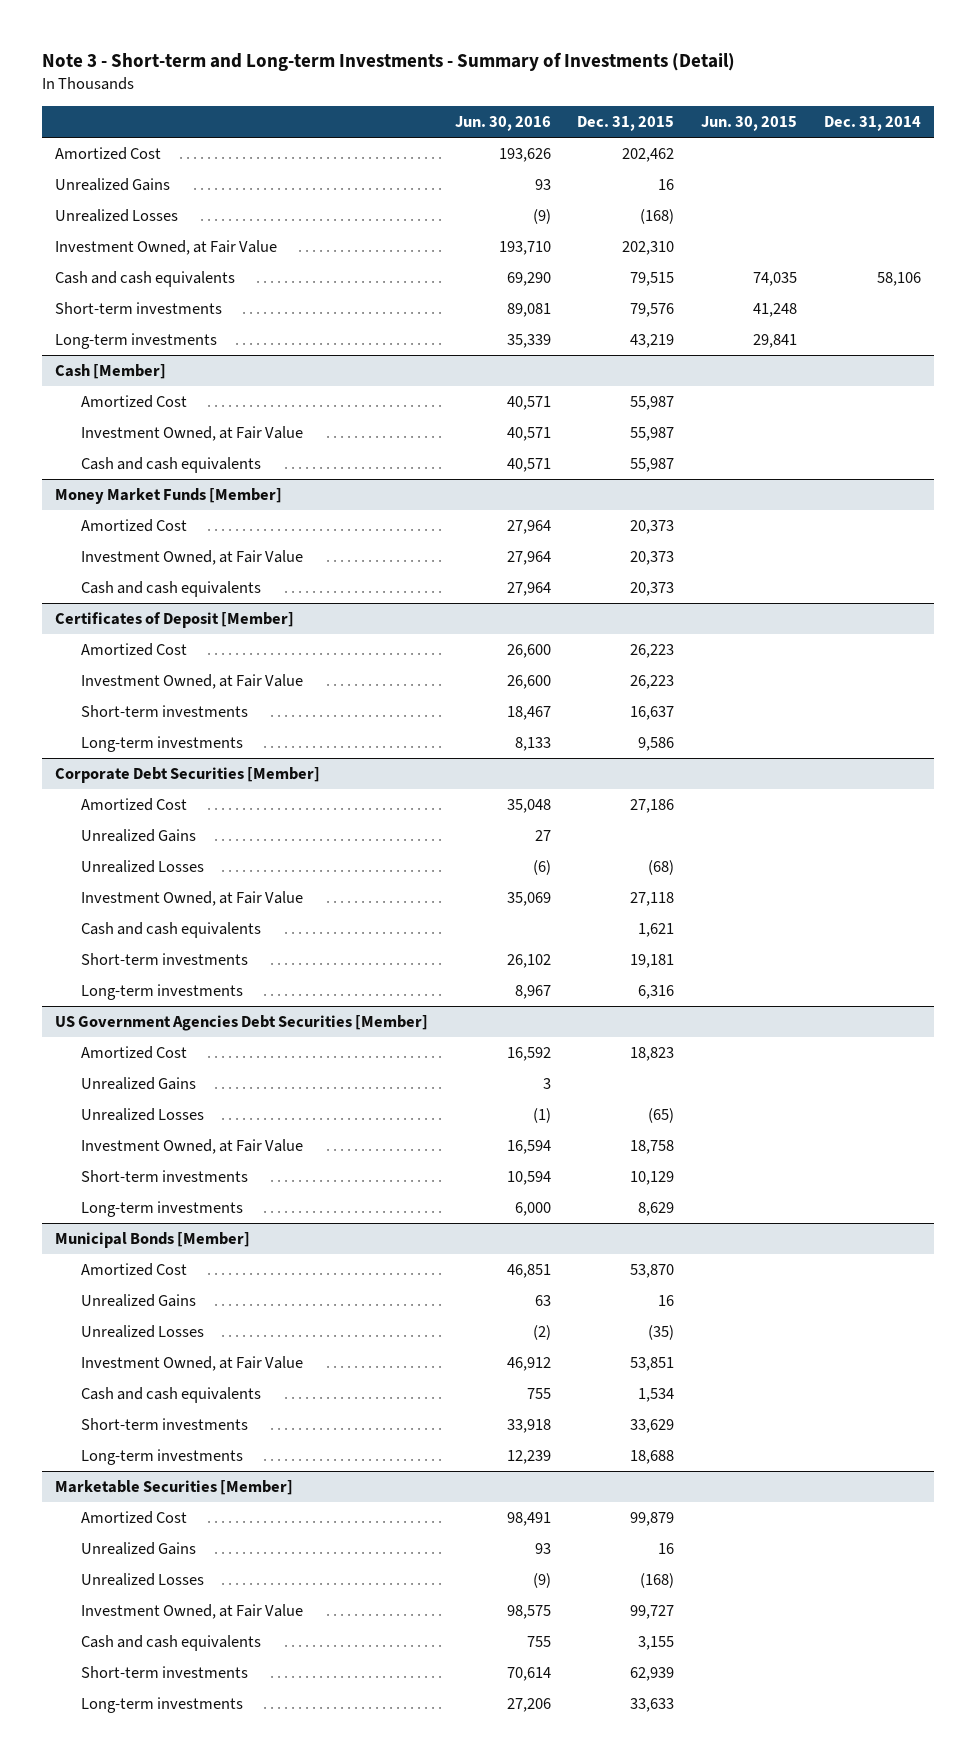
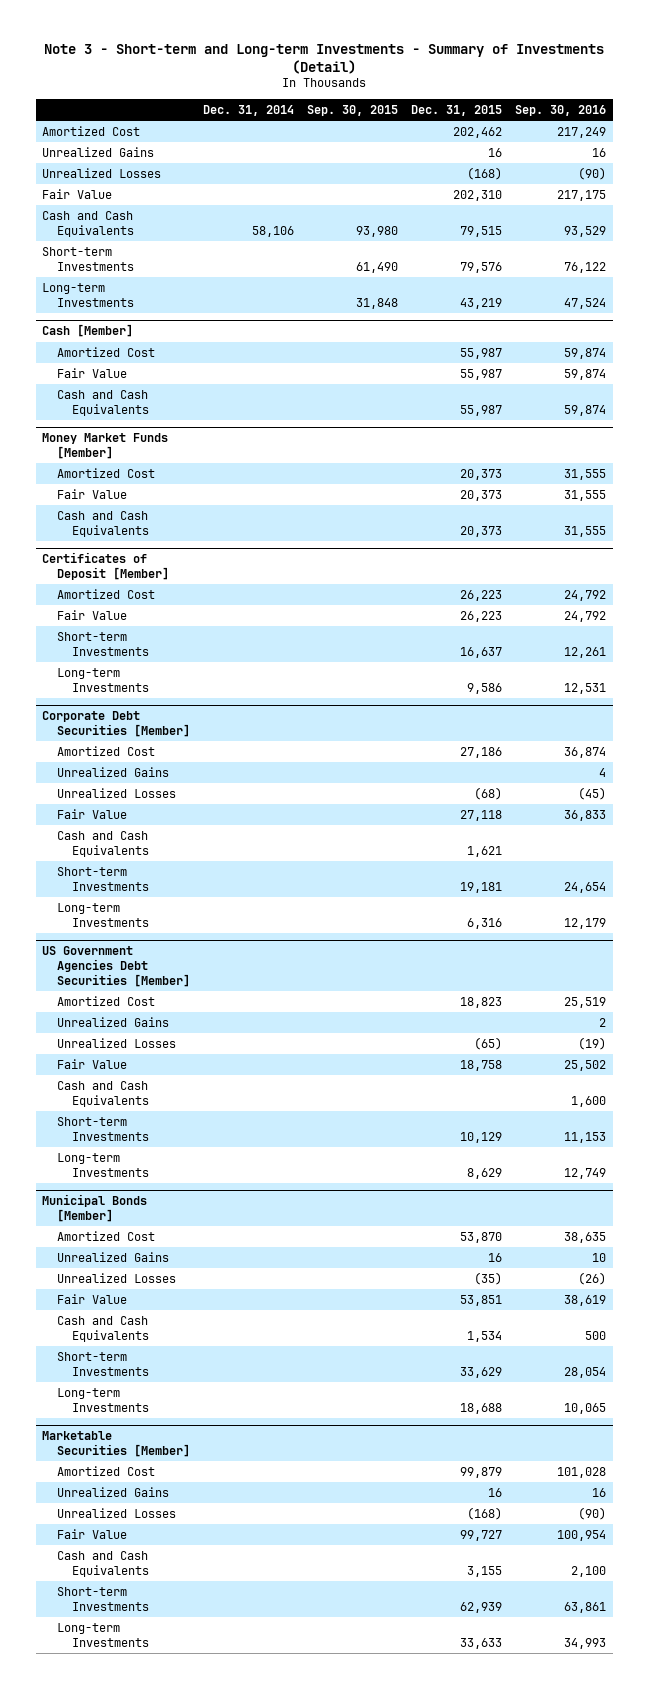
- | Jun. 30, 2016 | Dec. 31, 2015 | Jun. 30, 2015 | Dec. 31, 2014
+ | Dec. 31, 2014 | Sep. 30, 2015 | Dec. 31, 2015 | Sep. 30, 2016
- Investment Owned, at Fair Value | 193,710 | 202,310 | |
- Cash and cash equivalents | 69,290 | 79,515 | 74,035 | 58,106
- Short-term investments | 89,081 | 79,576 | 41,248 |
- Long-term investments | 35,339 | 43,219 | 29,841 |
+ Fair Value | | | 202,310 | 217,175
+ Cash and Cash Equivalents | 58,106 | 93,980 | 79,515 | 93,529
+ Short-term Investments | | 61,490 | 79,576 | 76,122
+ Long-term Investments | | 31,848 | 43,219 | 47,524
@ Cash [Member]
- Investment Owned, at Fair Value | 40,571 | 55,987 | |
- Cash and cash equivalents | 40,571 | 55,987 | |
+ Fair Value | | | 55,987 | 59,874
+ Cash and Cash Equivalents | | | 55,987 | 59,874
@ Money Market Funds [Member]
- Investment Owned, at Fair Value | 27,964 | 20,373 | |
- Cash and cash equivalents | 27,964 | 20,373 | |
+ Fair Value | | | 20,373 | 31,555
+ Cash and Cash Equivalents | | | 20,373 | 31,555
@ Certificates of Deposit [Member]
- Investment Owned, at Fair Value | 26,600 | 26,223 | |
- Short-term investments | 18,467 | 16,637 | |
- Long-term investments | 8,133 | 9,586 | |
+ Fair Value | | | 26,223 | 24,792
+ Short-term Investments | | | 16,637 | 12,261
+ Long-term Investments | | | 9,586 | 12,531
@ Corporate Debt Securities [Member]
- Investment Owned, at Fair Value | 35,069 | 27,118 | |
- Cash and cash equivalents | | 1,621 | |
- Short-term investments | 26,102 | 19,181 | |
- Long-term investments | 8,967 | 6,316 | |
+ Fair Value | | | 27,118 | 36,833
+ Cash and Cash Equivalents | | | 1,621 |
+ Short-term Investments | | | 19,181 | 24,654
+ Long-term Investments | | | 6,316 | 12,179
@ US Government Agencies Debt Securities [Member]
- Investment Owned, at Fair Value | 16,594 | 18,758 | |
- Short-term investments | 10,594 | 10,129 | |
- Long-term investments | 6,000 | 8,629 | |
+ Fair Value | | | 18,758 | 25,502
+ Cash and Cash Equivalents | | | | 1,600
+ Short-term Investments | | | 10,129 | 11,153
+ Long-term Investments | | | 8,629 | 12,749
@ Municipal Bonds [Member]
- Investment Owned, at Fair Value | 46,912 | 53,851 | |
- Cash and cash equivalents | 755 | 1,534 | |
- Short-term investments | 33,918 | 33,629 | |
- Long-term investments | 12,239 | 18,688 | |
+ Fair Value | | | 53,851 | 38,619
+ Cash and Cash Equivalents | | | 1,534 | 500
+ Short-term Investments | | | 33,629 | 28,054
+ Long-term Investments | | | 18,688 | 10,065
@ Marketable Securities [Member]
- Investment Owned, at Fair Value | 98,575 | 99,727 | |
- Cash and cash equivalents | 755 | 3,155 | |
- Short-term investments | 70,614 | 62,939 | |
- Long-term investments | 27,206 | 33,633 | |
+ Fair Value | | | 99,727 | 100,954
+ Cash and Cash Equivalents | | | 3,155 | 2,100
+ Short-term Investments | | | 62,939 | 63,861
+ Long-term Investments | | | 33,633 | 34,993

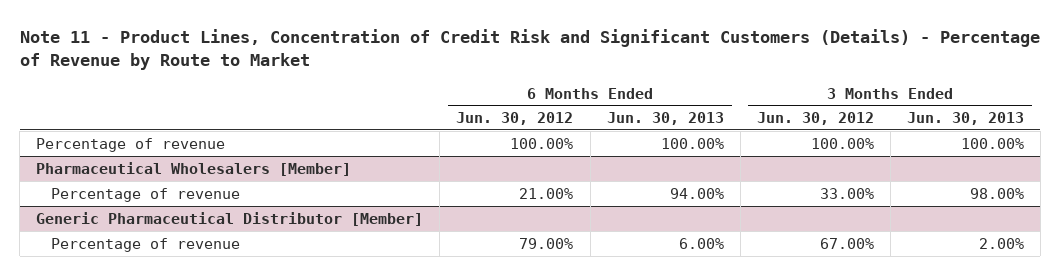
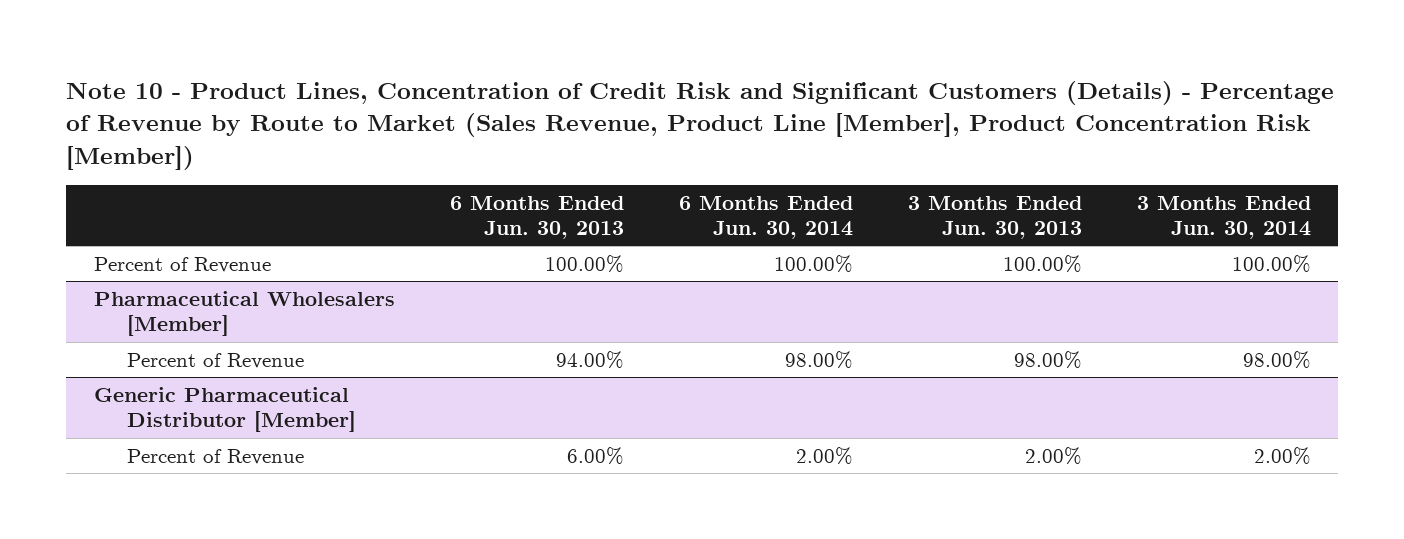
- Note 11 - Product Lines, Concentration of Credit Risk and Significant Customers (Details) - Percentage of Revenue by Route to Market
+ Note 10 - Product Lines, Concentration of Credit Risk and Significant Customers (Details) - Percentage of Revenue by Route to Market (Sales Revenue, Product Line [Member], Product Concentration Risk [Member])
- | 6 Months Ended Jun. 30, 2012 | 6 Months Ended Jun. 30, 2013 | 3 Months Ended Jun. 30, 2012 | 3 Months Ended Jun. 30, 2013
+ | 6 Months Ended Jun. 30, 2013 | 6 Months Ended Jun. 30, 2014 | 3 Months Ended Jun. 30, 2013 | 3 Months Ended Jun. 30, 2014
- Percentage of revenue | 100.00% | 100.00% | 100.00% | 100.00%
+ Percent of Revenue | 100.00% | 100.00% | 100.00% | 100.00%
@ Pharmaceutical Wholesalers [Member]
- Percentage of revenue | 21.00% | 94.00% | 33.00% | 98.00%
+ Percent of Revenue | 94.00% | 98.00% | 98.00% | 98.00%
@ Generic Pharmaceutical Distributor [Member]
- Percentage of revenue | 79.00% | 6.00% | 67.00% | 2.00%
+ Percent of Revenue | 6.00% | 2.00% | 2.00% | 2.00%

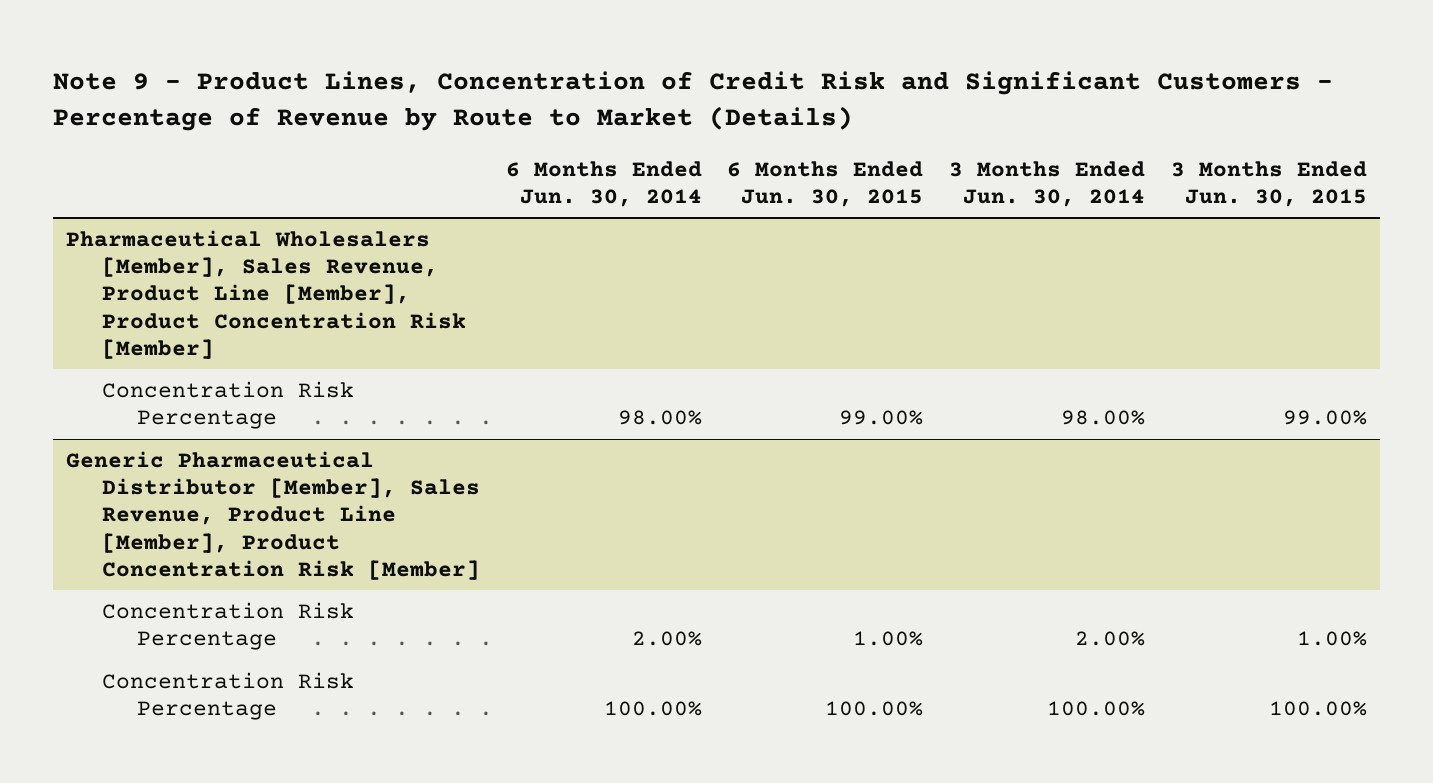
- Note 10 - Product Lines, Concentration of Credit Risk and Significant Customers (Details) - Percentage of Revenue by Route to Market (Sales Revenue, Product Line [Member], Product Concentration Risk [Member])
+ Note 9 - Product Lines, Concentration of Credit Risk and Significant Customers - Percentage of Revenue by Route to Market (Details)
- | 6 Months Ended Jun. 30, 2013 | 6 Months Ended Jun. 30, 2014 | 3 Months Ended Jun. 30, 2013 | 3 Months Ended Jun. 30, 2014
+ | 6 Months Ended Jun. 30, 2014 | 6 Months Ended Jun. 30, 2015 | 3 Months Ended Jun. 30, 2014 | 3 Months Ended Jun. 30, 2015
- Percent of Revenue | 100.00% | 100.00% | 100.00% | 100.00%
- Pharmaceutical Wholesalers [Member]
- Percent of Revenue | 94.00% | 98.00% | 98.00% | 98.00%
- Generic Pharmaceutical Distributor [Member]
- Percent of Revenue | 6.00% | 2.00% | 2.00% | 2.00%
+ Pharmaceutical Wholesalers [Member], Sales Revenue, Product Line [Member], Product Concentration Risk [Member]
+ Concentration Risk Percentage | 98.00% | 99.00% | 98.00% | 99.00%
+ Generic Pharmaceutical Distributor [Member], Sales Revenue, Product Line [Member], Product Concentration Risk [Member]
+ Concentration Risk Percentage | 2.00% | 1.00% | 2.00% | 1.00%
+ Concentration Risk Percentage | 100.00% | 100.00% | 100.00% | 100.00%

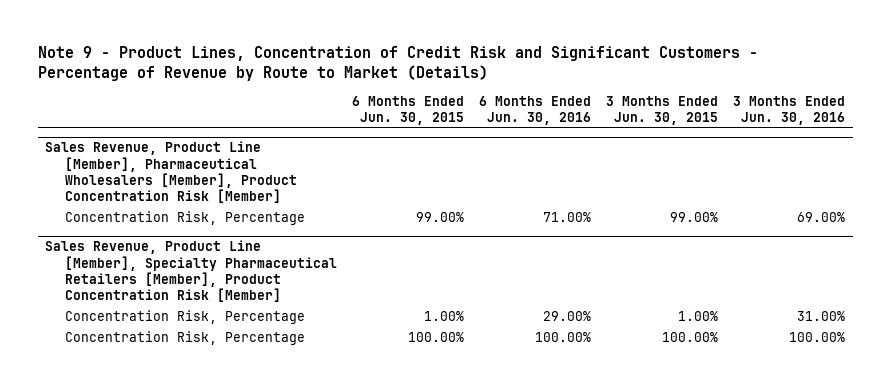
- | 6 Months Ended Jun. 30, 2014 | 6 Months Ended Jun. 30, 2015 | 3 Months Ended Jun. 30, 2014 | 3 Months Ended Jun. 30, 2015
+ | 6 Months Ended Jun. 30, 2015 | 6 Months Ended Jun. 30, 2016 | 3 Months Ended Jun. 30, 2015 | 3 Months Ended Jun. 30, 2016
- Pharmaceutical Wholesalers [Member], Sales Revenue, Product Line [Member], Product Concentration Risk [Member]
- Concentration Risk Percentage | 98.00% | 99.00% | 98.00% | 99.00%
- Generic Pharmaceutical Distributor [Member], Sales Revenue, Product Line [Member], Product Concentration Risk [Member]
- Concentration Risk Percentage | 2.00% | 1.00% | 2.00% | 1.00%
- Concentration Risk Percentage | 100.00% | 100.00% | 100.00% | 100.00%
+ Sales Revenue, Product Line [Member], Pharmaceutical Wholesalers [Member], Product Concentration Risk [Member]
+ Concentration Risk, Percentage | 99.00% | 71.00% | 99.00% | 69.00%
+ Sales Revenue, Product Line [Member], Specialty Pharmaceutical Retailers [Member], Product Concentration Risk [Member]
+ Concentration Risk, Percentage | 1.00% | 29.00% | 1.00% | 31.00%
+ Concentration Risk, Percentage | 100.00% | 100.00% | 100.00% | 100.00%

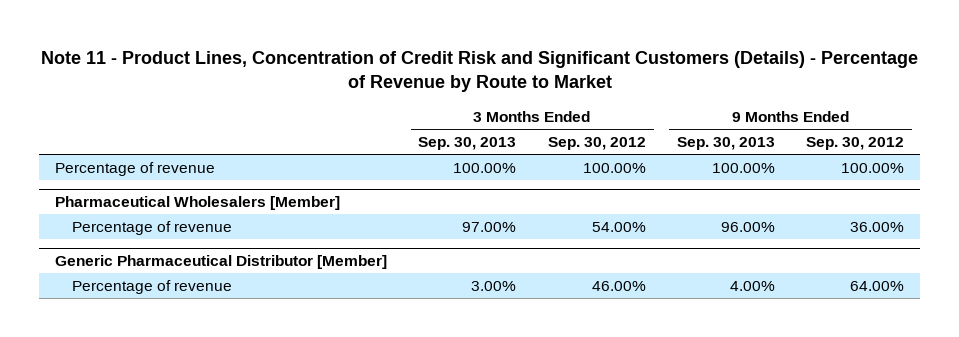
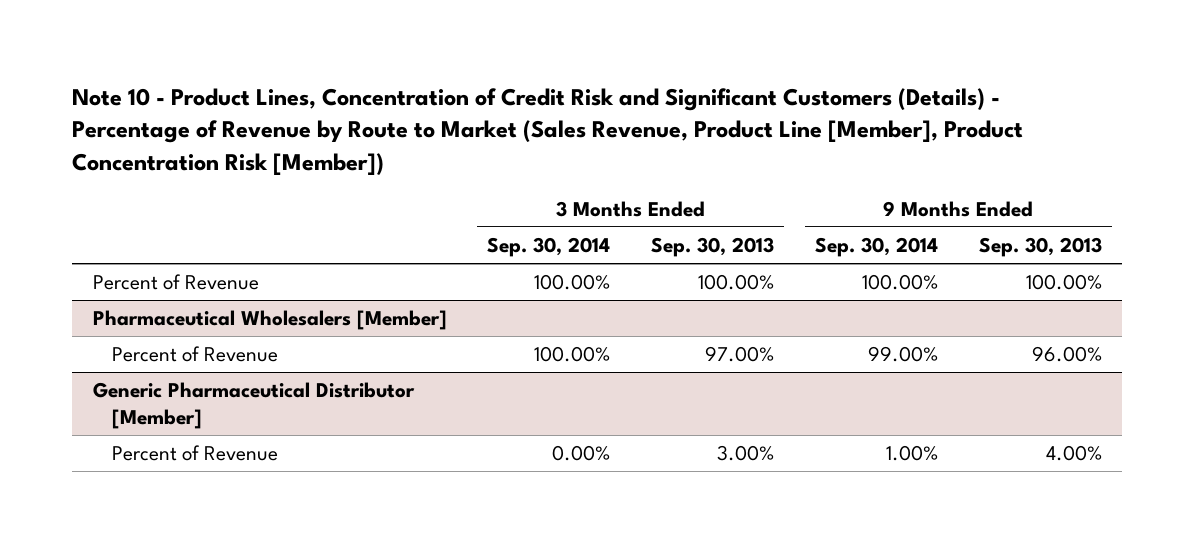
- Note 11 - Product Lines, Concentration of Credit Risk and Significant Customers (Details) - Percentage of Revenue by Route to Market
+ Note 10 - Product Lines, Concentration of Credit Risk and Significant Customers (Details) - Percentage of Revenue by Route to Market (Sales Revenue, Product Line [Member], Product Concentration Risk [Member])
- | 3 Months Ended Sep. 30, 2013 | 3 Months Ended Sep. 30, 2012 | 9 Months Ended Sep. 30, 2013 | 9 Months Ended Sep. 30, 2012
+ | 3 Months Ended Sep. 30, 2014 | 3 Months Ended Sep. 30, 2013 | 9 Months Ended Sep. 30, 2014 | 9 Months Ended Sep. 30, 2013
- Percentage of revenue | 100.00% | 100.00% | 100.00% | 100.00%
+ Percent of Revenue | 100.00% | 100.00% | 100.00% | 100.00%
@ Pharmaceutical Wholesalers [Member]
- Percentage of revenue | 97.00% | 54.00% | 96.00% | 36.00%
+ Percent of Revenue | 100.00% | 97.00% | 99.00% | 96.00%
@ Generic Pharmaceutical Distributor [Member]
- Percentage of revenue | 3.00% | 46.00% | 4.00% | 64.00%
+ Percent of Revenue | 0.00% | 3.00% | 1.00% | 4.00%

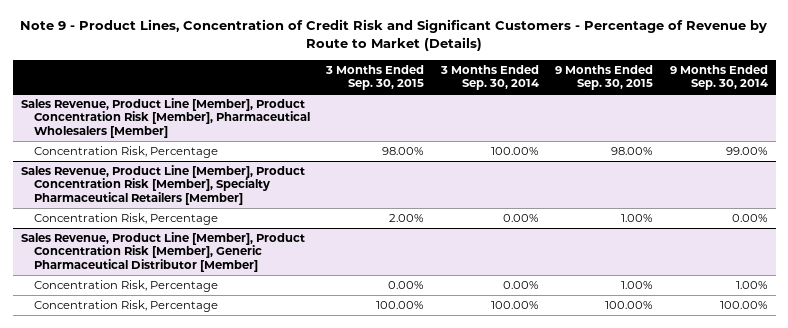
- Note 10 - Product Lines, Concentration of Credit Risk and Significant Customers (Details) - Percentage of Revenue by Route to Market (Sales Revenue, Product Line [Member], Product Concentration Risk [Member])
+ Note 9 - Product Lines, Concentration of Credit Risk and Significant Customers - Percentage of Revenue by Route to Market (Details)
- | 3 Months Ended Sep. 30, 2014 | 3 Months Ended Sep. 30, 2013 | 9 Months Ended Sep. 30, 2014 | 9 Months Ended Sep. 30, 2013
+ | 3 Months Ended Sep. 30, 2015 | 3 Months Ended Sep. 30, 2014 | 9 Months Ended Sep. 30, 2015 | 9 Months Ended Sep. 30, 2014
- Percent of Revenue | 100.00% | 100.00% | 100.00% | 100.00%
- Pharmaceutical Wholesalers [Member]
- Percent of Revenue | 100.00% | 97.00% | 99.00% | 96.00%
- Generic Pharmaceutical Distributor [Member]
- Percent of Revenue | 0.00% | 3.00% | 1.00% | 4.00%
+ Sales Revenue, Product Line [Member], Product Concentration Risk [Member], Pharmaceutical Wholesalers [Member]
+ Concentration Risk, Percentage | 98.00% | 100.00% | 98.00% | 99.00%
+ Sales Revenue, Product Line [Member], Product Concentration Risk [Member], Specialty Pharmaceutical Retailers [Member]
+ Concentration Risk, Percentage | 2.00% | 0.00% | 1.00% | 0.00%
+ Sales Revenue, Product Line [Member], Product Concentration Risk [Member], Generic Pharmaceutical Distributor [Member]
+ Concentration Risk, Percentage | 0.00% | 0.00% | 1.00% | 1.00%
+ Concentration Risk, Percentage | 100.00% | 100.00% | 100.00% | 100.00%

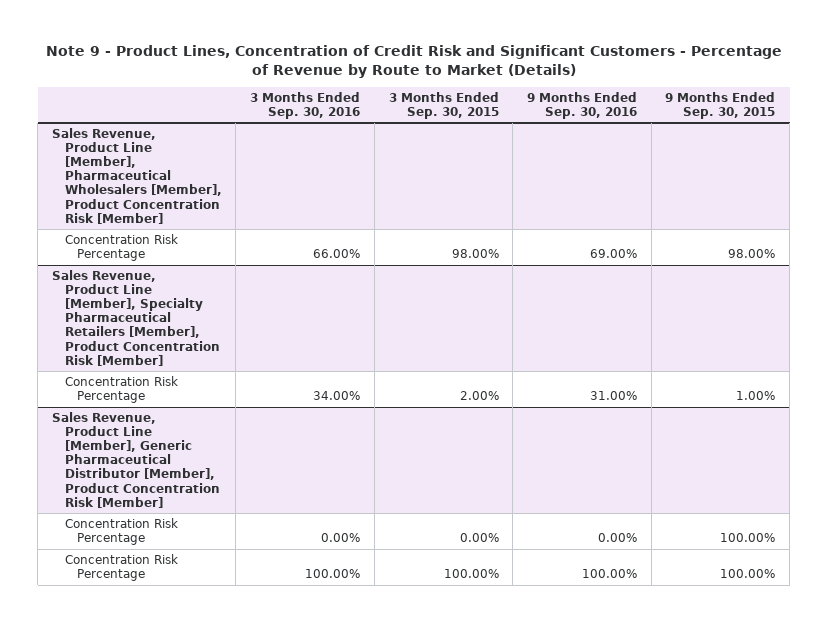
- | 3 Months Ended Sep. 30, 2015 | 3 Months Ended Sep. 30, 2014 | 9 Months Ended Sep. 30, 2015 | 9 Months Ended Sep. 30, 2014
+ | 3 Months Ended Sep. 30, 2016 | 3 Months Ended Sep. 30, 2015 | 9 Months Ended Sep. 30, 2016 | 9 Months Ended Sep. 30, 2015
- Sales Revenue, Product Line [Member], Product Concentration Risk [Member], Pharmaceutical Wholesalers [Member]
- Concentration Risk, Percentage | 98.00% | 100.00% | 98.00% | 99.00%
- Sales Revenue, Product Line [Member], Product Concentration Risk [Member], Specialty Pharmaceutical Retailers [Member]
- Concentration Risk, Percentage | 2.00% | 0.00% | 1.00% | 0.00%
- Sales Revenue, Product Line [Member], Product Concentration Risk [Member], Generic Pharmaceutical Distributor [Member]
- Concentration Risk, Percentage | 0.00% | 0.00% | 1.00% | 1.00%
- Concentration Risk, Percentage | 100.00% | 100.00% | 100.00% | 100.00%
+ Sales Revenue, Product Line [Member], Pharmaceutical Wholesalers [Member], Product Concentration Risk [Member]
+ Concentration Risk Percentage | 66.00% | 98.00% | 69.00% | 98.00%
+ Sales Revenue, Product Line [Member], Specialty Pharmaceutical Retailers [Member], Product Concentration Risk [Member]
+ Concentration Risk Percentage | 34.00% | 2.00% | 31.00% | 1.00%
+ Sales Revenue, Product Line [Member], Generic Pharmaceutical Distributor [Member], Product Concentration Risk [Member]
+ Concentration Risk Percentage | 0.00% | 0.00% | 0.00% | 100.00%
+ Concentration Risk Percentage | 100.00% | 100.00% | 100.00% | 100.00%

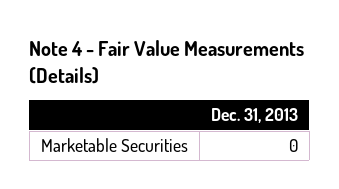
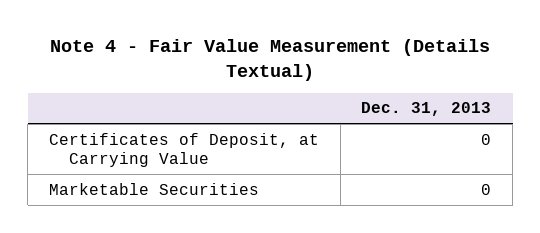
- Note 4 - Fair Value Measurements (Details)
+ Note 4 - Fair Value Measurement (Details Textual)
+ Certificates of Deposit, at Carrying Value | 0

